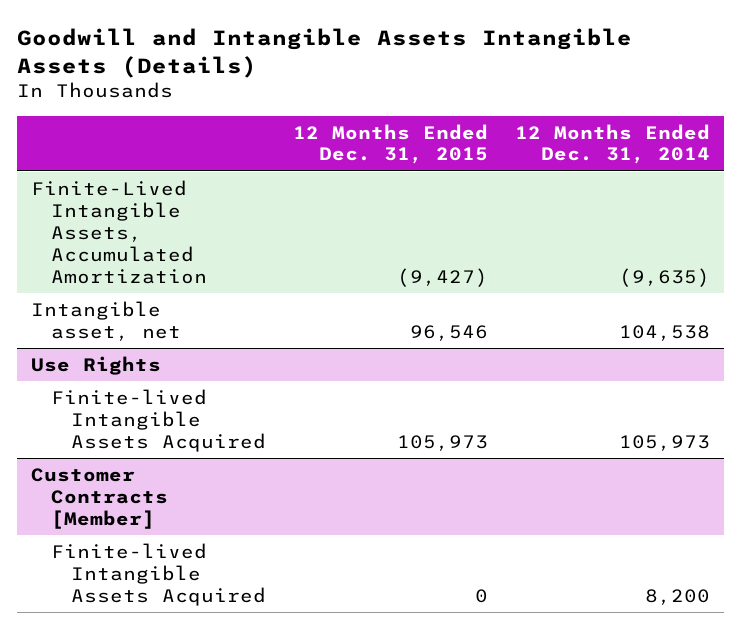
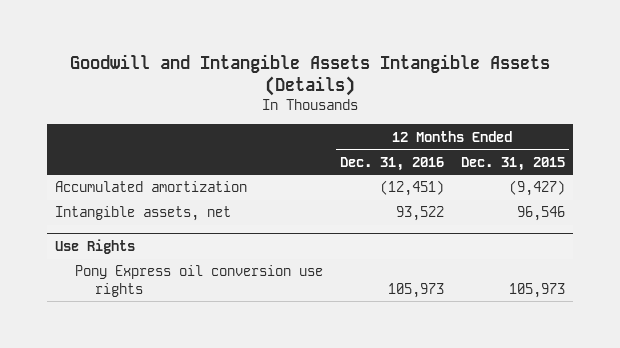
- | 12 Months Ended Dec. 31, 2015 | 12 Months Ended Dec. 31, 2014
+ | 12 Months Ended Dec. 31, 2016 | 12 Months Ended Dec. 31, 2015
- Finite-Lived Intangible Assets, Accumulated Amortization | (9,427) | (9,635)
- Intangible asset, net | 96,546 | 104,538
+ Accumulated amortization | (12,451) | (9,427)
+ Intangible assets, net | 93,522 | 96,546
@ Use Rights
- Finite-lived Intangible Assets Acquired | 105,973 | 105,973
- Customer Contracts [Member]
- Finite-lived Intangible Assets Acquired | 0 | 8,200
@ Use Rights
+ Pony Express oil conversion use rights | 105,973 | 105,973

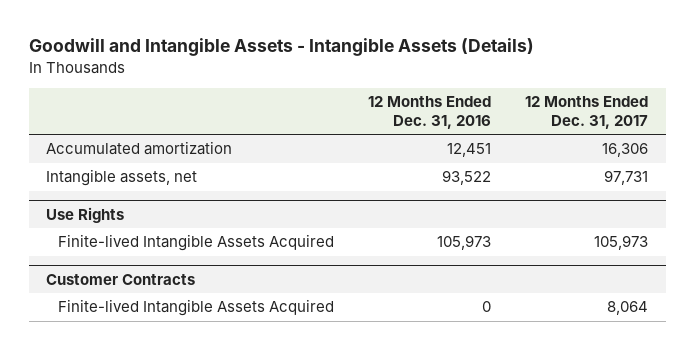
- Goodwill and Intangible Assets Intangible Assets (Details)
+ Goodwill and Intangible Assets - Intangible Assets (Details)
- | 12 Months Ended Dec. 31, 2016 | 12 Months Ended Dec. 31, 2015
+ | 12 Months Ended Dec. 31, 2016 | 12 Months Ended Dec. 31, 2017
- Accumulated amortization | (12,451) | (9,427)
+ Accumulated amortization | 12,451 | 16,306
@ Use Rights
- Pony Express oil conversion use rights | 105,973 | 105,973
+ Finite-lived Intangible Assets Acquired | 105,973 | 105,973
+ Customer Contracts
+ Finite-lived Intangible Assets Acquired | 0 | 8,064

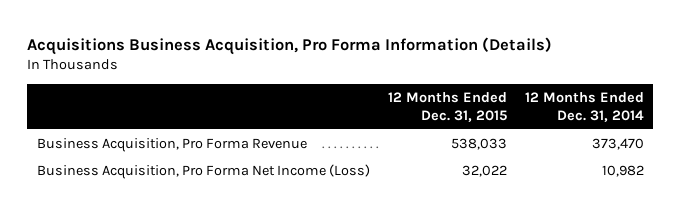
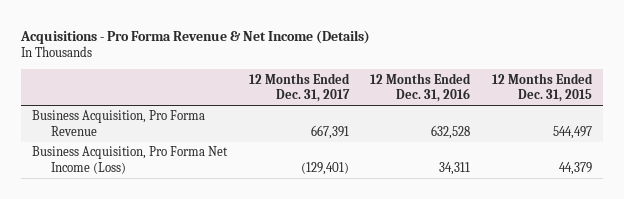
- Acquisitions Business Acquisition, Pro Forma Information (Details)
+ Acquisitions - Pro Forma Revenue & Net Income (Details)
- | 12 Months Ended Dec. 31, 2015 | 12 Months Ended Dec. 31, 2014
+ | 12 Months Ended Dec. 31, 2017 | 12 Months Ended Dec. 31, 2016 | 12 Months Ended Dec. 31, 2015
- Business Acquisition, Pro Forma Revenue | 538,033 | 373,470
- Business Acquisition, Pro Forma Net Income (Loss) | 32,022 | 10,982
+ Business Acquisition, Pro Forma Revenue | 667,391 | 632,528 | 544,497
+ Business Acquisition, Pro Forma Net Income (Loss) | (129,401) | 34,311 | 44,379

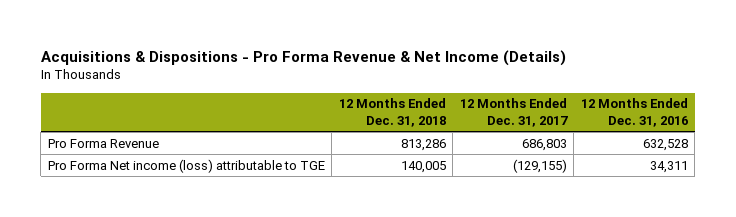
- Acquisitions - Pro Forma Revenue & Net Income (Details)
+ Acquisitions & Dispositions - Pro Forma Revenue & Net Income (Details)
- | 12 Months Ended Dec. 31, 2017 | 12 Months Ended Dec. 31, 2016 | 12 Months Ended Dec. 31, 2015
+ | 12 Months Ended Dec. 31, 2018 | 12 Months Ended Dec. 31, 2017 | 12 Months Ended Dec. 31, 2016
- Business Acquisition, Pro Forma Revenue | 667,391 | 632,528 | 544,497
- Business Acquisition, Pro Forma Net Income (Loss) | (129,401) | 34,311 | 44,379
+ Pro Forma Revenue | 813,286 | 686,803 | 632,528
+ Pro Forma Net income (loss) attributable to TGE | 140,005 | (129,155) | 34,311

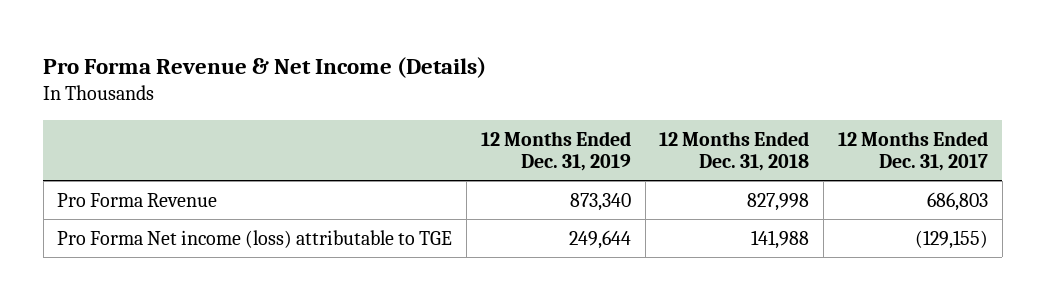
- Acquisitions & Dispositions - Pro Forma Revenue & Net Income (Details)
+ Pro Forma Revenue & Net Income (Details)
- | 12 Months Ended Dec. 31, 2018 | 12 Months Ended Dec. 31, 2017 | 12 Months Ended Dec. 31, 2016
+ | 12 Months Ended Dec. 31, 2019 | 12 Months Ended Dec. 31, 2018 | 12 Months Ended Dec. 31, 2017
- Pro Forma Revenue | 813,286 | 686,803 | 632,528
- Pro Forma Net income (loss) attributable to TGE | 140,005 | (129,155) | 34,311
+ Pro Forma Revenue | 873,340 | 827,998 | 686,803
+ Pro Forma Net income (loss) attributable to TGE | 249,644 | 141,988 | (129,155)

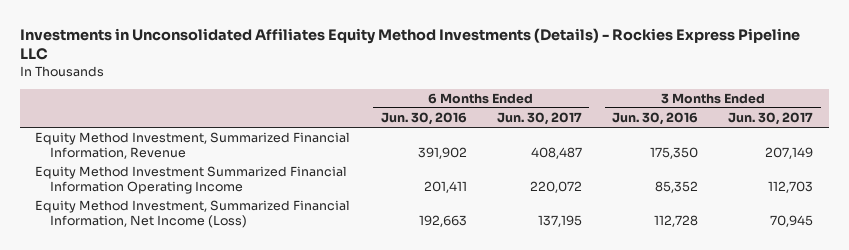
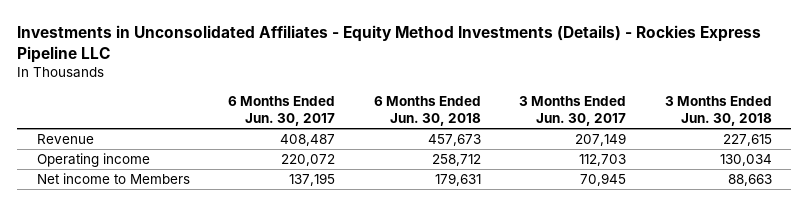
- Investments in Unconsolidated Affiliates Equity Method Investments (Details) - Rockies Express Pipeline LLC
+ Investments in Unconsolidated Affiliates - Equity Method Investments (Details) - Rockies Express Pipeline LLC
- | 6 Months Ended Jun. 30, 2016 | 6 Months Ended Jun. 30, 2017 | 3 Months Ended Jun. 30, 2016 | 3 Months Ended Jun. 30, 2017
+ | 6 Months Ended Jun. 30, 2017 | 6 Months Ended Jun. 30, 2018 | 3 Months Ended Jun. 30, 2017 | 3 Months Ended Jun. 30, 2018
- Equity Method Investment, Summarized Financial Information, Revenue | 391,902 | 408,487 | 175,350 | 207,149
- Equity Method Investment Summarized Financial Information Operating Income | 201,411 | 220,072 | 85,352 | 112,703
- Equity Method Investment, Summarized Financial Information, Net Income (Loss) | 192,663 | 137,195 | 112,728 | 70,945
+ Revenue | 408,487 | 457,673 | 207,149 | 227,615
+ Operating income | 220,072 | 258,712 | 112,703 | 130,034
+ Net income to Members | 137,195 | 179,631 | 70,945 | 88,663

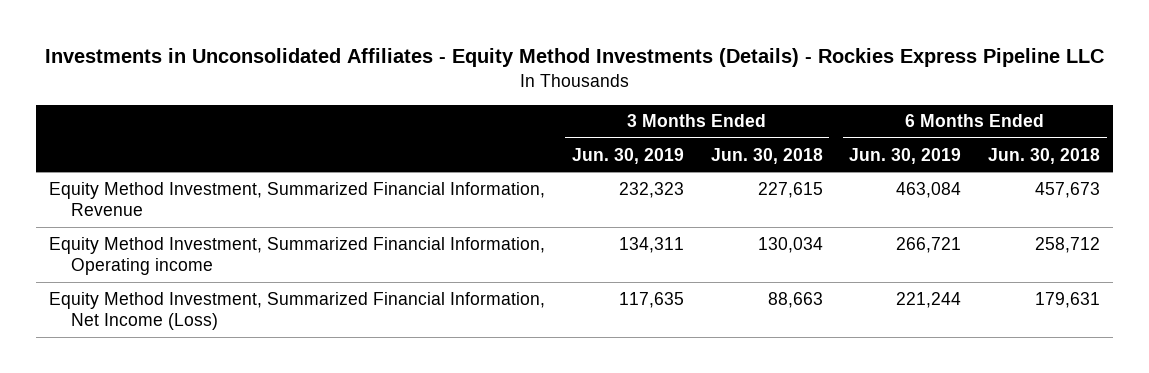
- | 6 Months Ended Jun. 30, 2017 | 6 Months Ended Jun. 30, 2018 | 3 Months Ended Jun. 30, 2017 | 3 Months Ended Jun. 30, 2018
+ | 3 Months Ended Jun. 30, 2019 | 3 Months Ended Jun. 30, 2018 | 6 Months Ended Jun. 30, 2019 | 6 Months Ended Jun. 30, 2018
- Revenue | 408,487 | 457,673 | 207,149 | 227,615
- Operating income | 220,072 | 258,712 | 112,703 | 130,034
- Net income to Members | 137,195 | 179,631 | 70,945 | 88,663
+ Equity Method Investment, Summarized Financial Information, Revenue | 232,323 | 227,615 | 463,084 | 457,673
+ Equity Method Investment, Summarized Financial Information, Operating income | 134,311 | 130,034 | 266,721 | 258,712
+ Equity Method Investment, Summarized Financial Information, Net Income (Loss) | 117,635 | 88,663 | 221,244 | 179,631

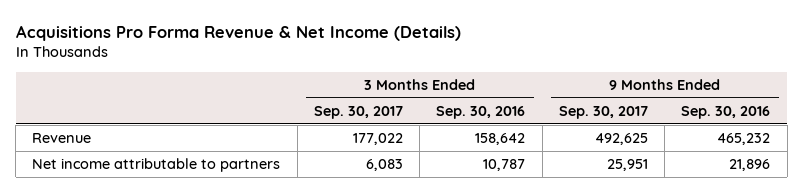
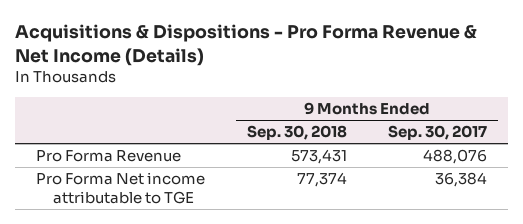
- Acquisitions Pro Forma Revenue & Net Income (Details)
+ Acquisitions & Dispositions - Pro Forma Revenue & Net Income (Details)
- | 3 Months Ended Sep. 30, 2017 | 3 Months Ended Sep. 30, 2016 | 9 Months Ended Sep. 30, 2017 | 9 Months Ended Sep. 30, 2016
+ | 9 Months Ended Sep. 30, 2018 | 9 Months Ended Sep. 30, 2017
- Revenue | 177,022 | 158,642 | 492,625 | 465,232
- Net income attributable to partners | 6,083 | 10,787 | 25,951 | 21,896
+ Pro Forma Revenue | 573,431 | 488,076
+ Pro Forma Net income attributable to TGE | 77,374 | 36,384

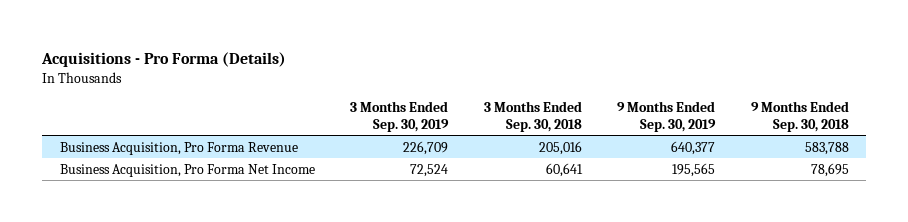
- Acquisitions & Dispositions - Pro Forma Revenue & Net Income (Details)
+ Acquisitions - Pro Forma (Details)
- | 9 Months Ended Sep. 30, 2018 | 9 Months Ended Sep. 30, 2017
+ | 3 Months Ended Sep. 30, 2019 | 3 Months Ended Sep. 30, 2018 | 9 Months Ended Sep. 30, 2019 | 9 Months Ended Sep. 30, 2018
- Pro Forma Revenue | 573,431 | 488,076
- Pro Forma Net income attributable to TGE | 77,374 | 36,384
+ Business Acquisition, Pro Forma Revenue | 226,709 | 205,016 | 640,377 | 583,788
+ Business Acquisition, Pro Forma Net Income | 72,524 | 60,641 | 195,565 | 78,695

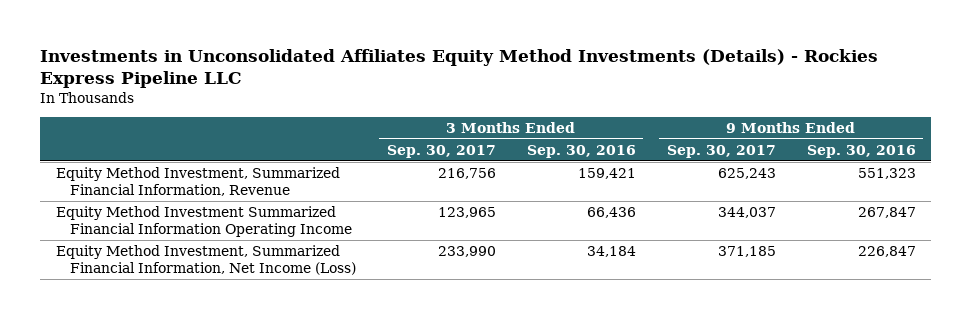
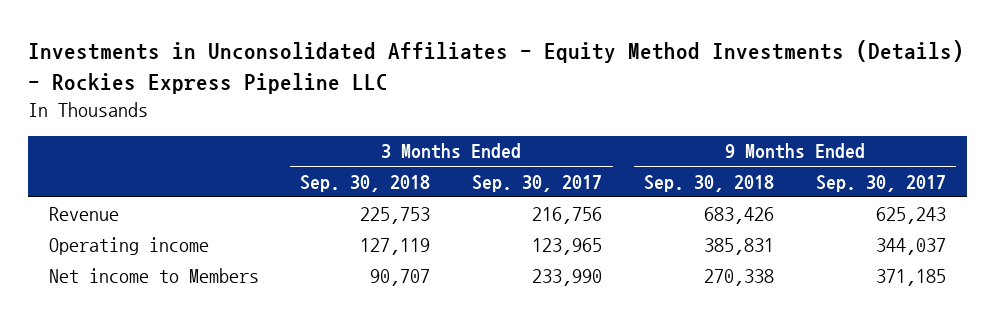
- Investments in Unconsolidated Affiliates Equity Method Investments (Details) - Rockies Express Pipeline LLC
+ Investments in Unconsolidated Affiliates - Equity Method Investments (Details) - Rockies Express Pipeline LLC
- | 3 Months Ended Sep. 30, 2017 | 3 Months Ended Sep. 30, 2016 | 9 Months Ended Sep. 30, 2017 | 9 Months Ended Sep. 30, 2016
+ | 3 Months Ended Sep. 30, 2018 | 3 Months Ended Sep. 30, 2017 | 9 Months Ended Sep. 30, 2018 | 9 Months Ended Sep. 30, 2017
- Equity Method Investment, Summarized Financial Information, Revenue | 216,756 | 159,421 | 625,243 | 551,323
- Equity Method Investment Summarized Financial Information Operating Income | 123,965 | 66,436 | 344,037 | 267,847
- Equity Method Investment, Summarized Financial Information, Net Income (Loss) | 233,990 | 34,184 | 371,185 | 226,847
+ Revenue | 225,753 | 216,756 | 683,426 | 625,243
+ Operating income | 127,119 | 123,965 | 385,831 | 344,037
+ Net income to Members | 90,707 | 233,990 | 270,338 | 371,185

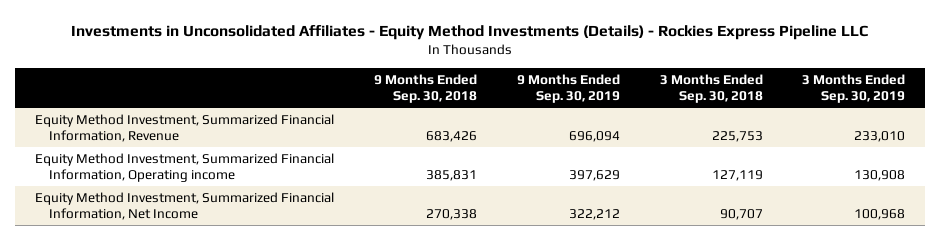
- | 3 Months Ended Sep. 30, 2018 | 3 Months Ended Sep. 30, 2017 | 9 Months Ended Sep. 30, 2018 | 9 Months Ended Sep. 30, 2017
+ | 9 Months Ended Sep. 30, 2018 | 9 Months Ended Sep. 30, 2019 | 3 Months Ended Sep. 30, 2018 | 3 Months Ended Sep. 30, 2019
- Revenue | 225,753 | 216,756 | 683,426 | 625,243
- Operating income | 127,119 | 123,965 | 385,831 | 344,037
- Net income to Members | 90,707 | 233,990 | 270,338 | 371,185
+ Equity Method Investment, Summarized Financial Information, Revenue | 683,426 | 696,094 | 225,753 | 233,010
+ Equity Method Investment, Summarized Financial Information, Operating income | 385,831 | 397,629 | 127,119 | 130,908
+ Equity Method Investment, Summarized Financial Information, Net Income | 270,338 | 322,212 | 90,707 | 100,968

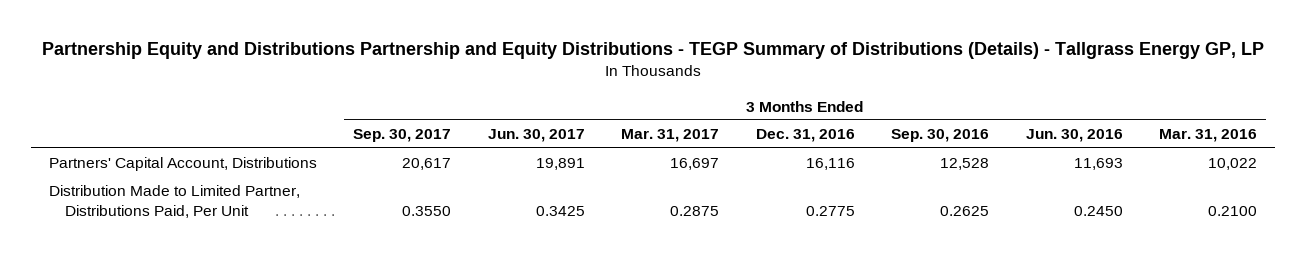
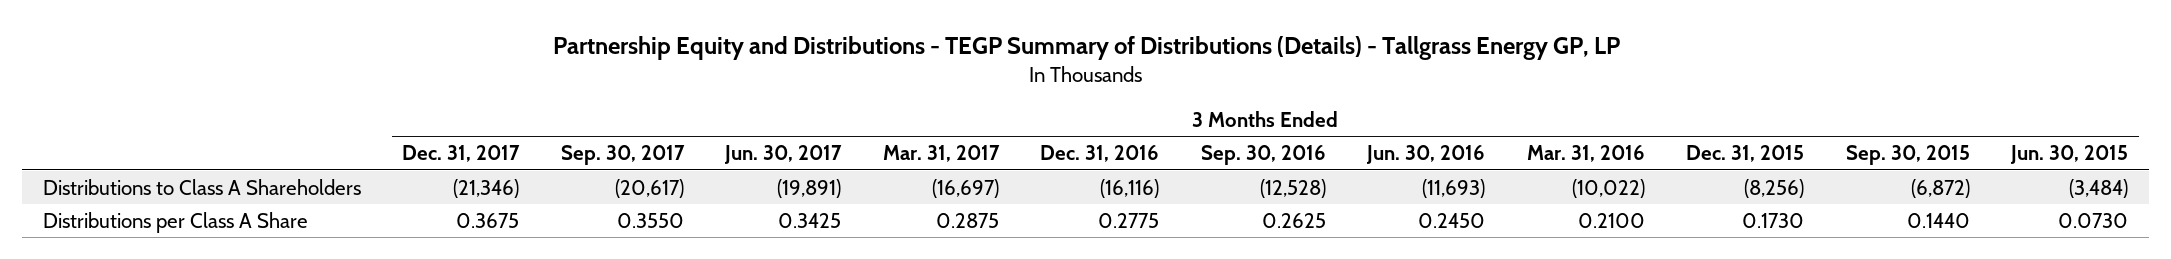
- Partnership Equity and Distributions Partnership and Equity Distributions - TEGP Summary of Distributions (Details) - Tallgrass Energy GP, LP
+ Partnership Equity and Distributions - TEGP Summary of Distributions (Details) - Tallgrass Energy GP, LP
- | 3 Months Ended Sep. 30, 2017 | 3 Months Ended Jun. 30, 2017 | 3 Months Ended Mar. 31, 2017 | 3 Months Ended Dec. 31, 2016 | 3 Months Ended Sep. 30, 2016 | 3 Months Ended Jun. 30, 2016 | 3 Months Ended Mar. 31, 2016
+ | 3 Months Ended Dec. 31, 2017 | 3 Months Ended Sep. 30, 2017 | 3 Months Ended Jun. 30, 2017 | 3 Months Ended Mar. 31, 2017 | 3 Months Ended Dec. 31, 2016 | 3 Months Ended Sep. 30, 2016 | 3 Months Ended Jun. 30, 2016 | 3 Months Ended Mar. 31, 2016 | 3 Months Ended Dec. 31, 2015 | 3 Months Ended Sep. 30, 2015 | 3 Months Ended Jun. 30, 2015
- Partners' Capital Account, Distributions | 20,617 | 19,891 | 16,697 | 16,116 | 12,528 | 11,693 | 10,022
- Distribution Made to Limited Partner, Distributions Paid, Per Unit | 0.3550 | 0.3425 | 0.2875 | 0.2775 | 0.2625 | 0.2450 | 0.2100
+ Distributions to Class A Shareholders | (21,346) | (20,617) | (19,891) | (16,697) | (16,116) | (12,528) | (11,693) | (10,022) | (8,256) | (6,872) | (3,484)
+ Distributions per Class A Share | 0.3675 | 0.3550 | 0.3425 | 0.2875 | 0.2775 | 0.2625 | 0.2450 | 0.2100 | 0.1730 | 0.1440 | 0.0730

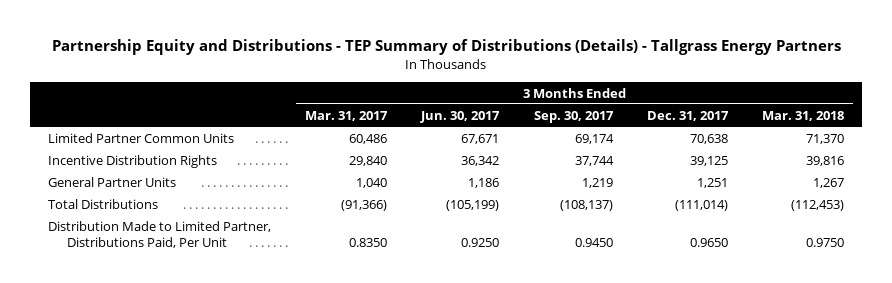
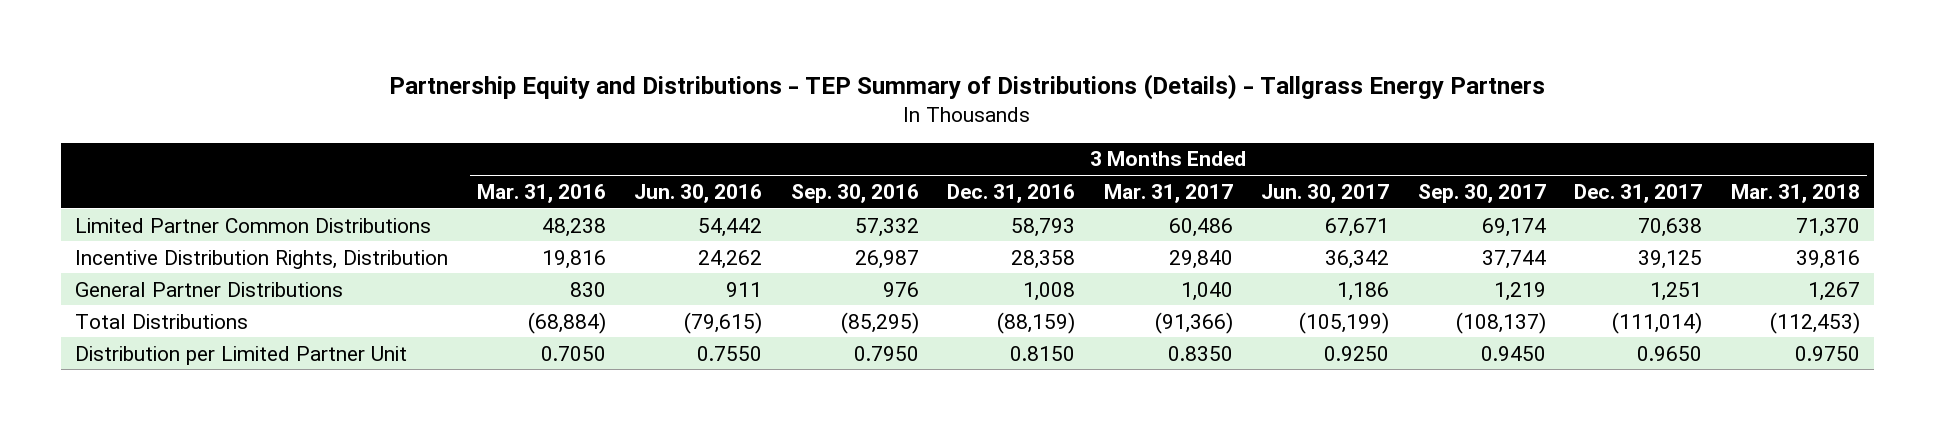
- | 3 Months Ended Mar. 31, 2017 | 3 Months Ended Jun. 30, 2017 | 3 Months Ended Sep. 30, 2017 | 3 Months Ended Dec. 31, 2017 | 3 Months Ended Mar. 31, 2018
+ | 3 Months Ended Mar. 31, 2016 | 3 Months Ended Jun. 30, 2016 | 3 Months Ended Sep. 30, 2016 | 3 Months Ended Dec. 31, 2016 | 3 Months Ended Mar. 31, 2017 | 3 Months Ended Jun. 30, 2017 | 3 Months Ended Sep. 30, 2017 | 3 Months Ended Dec. 31, 2017 | 3 Months Ended Mar. 31, 2018
- Limited Partner Common Units | 60,486 | 67,671 | 69,174 | 70,638 | 71,370
- Incentive Distribution Rights | 29,840 | 36,342 | 37,744 | 39,125 | 39,816
- General Partner Units | 1,040 | 1,186 | 1,219 | 1,251 | 1,267
+ Limited Partner Common Distributions | 48,238 | 54,442 | 57,332 | 58,793 | 60,486 | 67,671 | 69,174 | 70,638 | 71,370
+ Incentive Distribution Rights, Distribution | 19,816 | 24,262 | 26,987 | 28,358 | 29,840 | 36,342 | 37,744 | 39,125 | 39,816
+ General Partner Distributions | 830 | 911 | 976 | 1,008 | 1,040 | 1,186 | 1,219 | 1,251 | 1,267
- Distribution Made to Limited Partner, Distributions Paid, Per Unit | 0.8350 | 0.9250 | 0.9450 | 0.9650 | 0.9750
+ Distribution per Limited Partner Unit | 0.7050 | 0.7550 | 0.7950 | 0.8150 | 0.8350 | 0.9250 | 0.9450 | 0.9650 | 0.9750

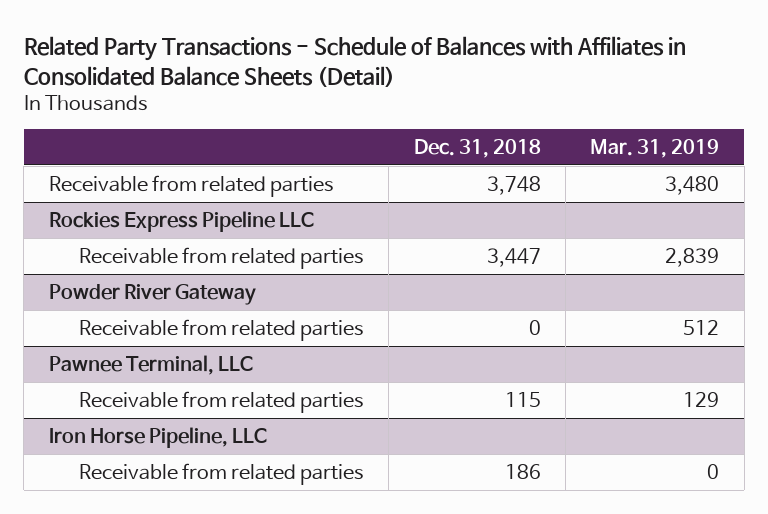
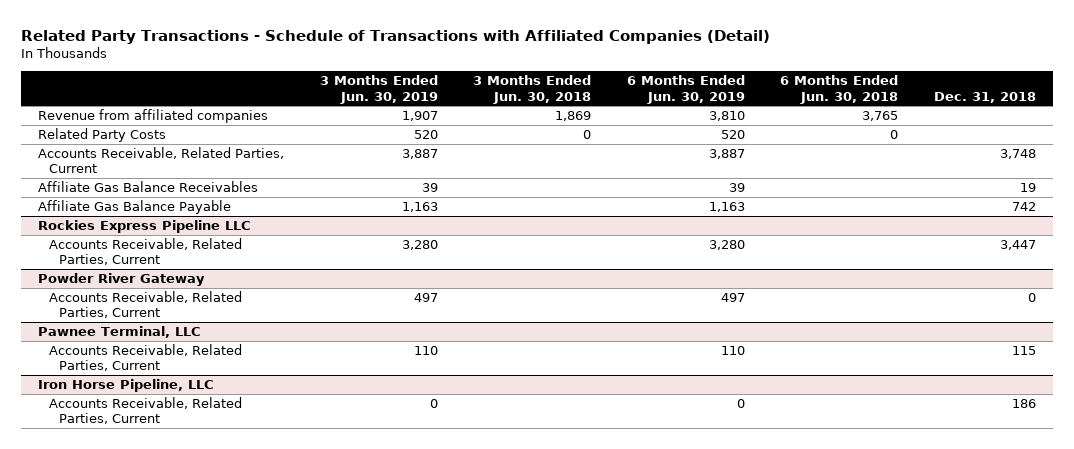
- Related Party Transactions - Schedule of Balances with Affiliates in Consolidated Balance Sheets (Detail)
+ Related Party Transactions - Schedule of Transactions with Affiliated Companies (Detail)
- | Dec. 31, 2018 | Mar. 31, 2019
+ | 3 Months Ended Jun. 30, 2019 | 3 Months Ended Jun. 30, 2018 | 6 Months Ended Jun. 30, 2019 | 6 Months Ended Jun. 30, 2018 | Dec. 31, 2018
- Receivable from related parties | 3,748 | 3,480
+ Revenue from affiliated companies | 1,907 | 1,869 | 3,810 | 3,765 |
+ Related Party Costs | 520 | 0 | 520 | 0 |
+ Accounts Receivable, Related Parties, Current | 3,887 | | 3,887 | | 3,748
+ Affiliate Gas Balance Receivables | 39 | | 39 | | 19
+ Affiliate Gas Balance Payable | 1,163 | | 1,163 | | 742
@ Rockies Express Pipeline LLC
- Receivable from related parties | 3,447 | 2,839
+ Accounts Receivable, Related Parties, Current | 3,280 | | 3,280 | | 3,447
@ Powder River Gateway
- Receivable from related parties | 0 | 512
+ Accounts Receivable, Related Parties, Current | 497 | | 497 | | 0
@ Pawnee Terminal, LLC
- Receivable from related parties | 115 | 129
+ Accounts Receivable, Related Parties, Current | 110 | | 110 | | 115
@ Iron Horse Pipeline, LLC
- Receivable from related parties | 186 | 0
+ Accounts Receivable, Related Parties, Current | 0 | | 0 | | 186

